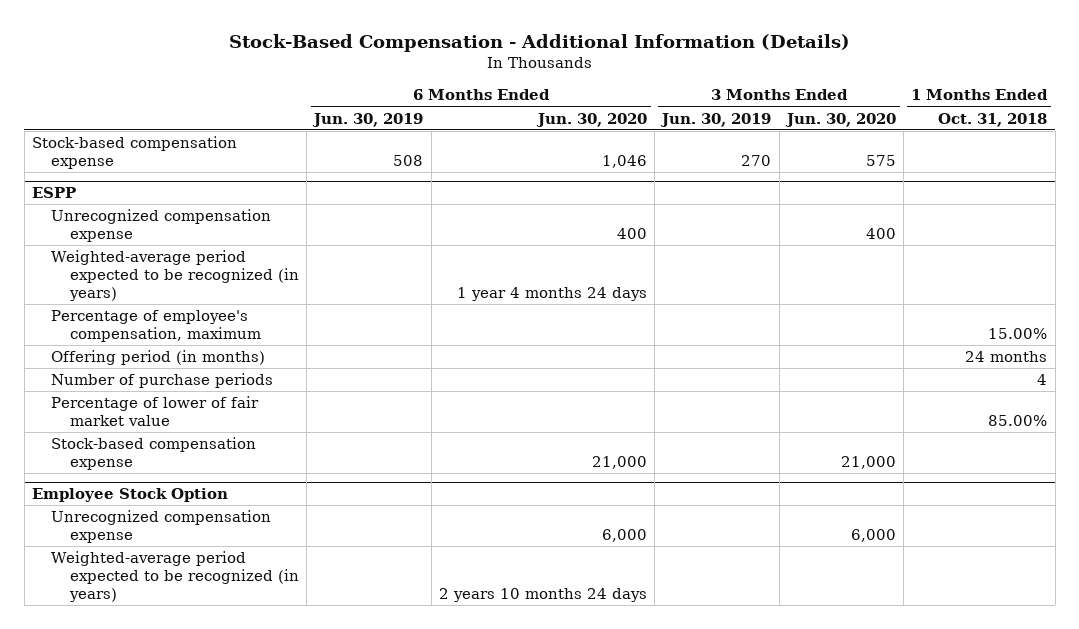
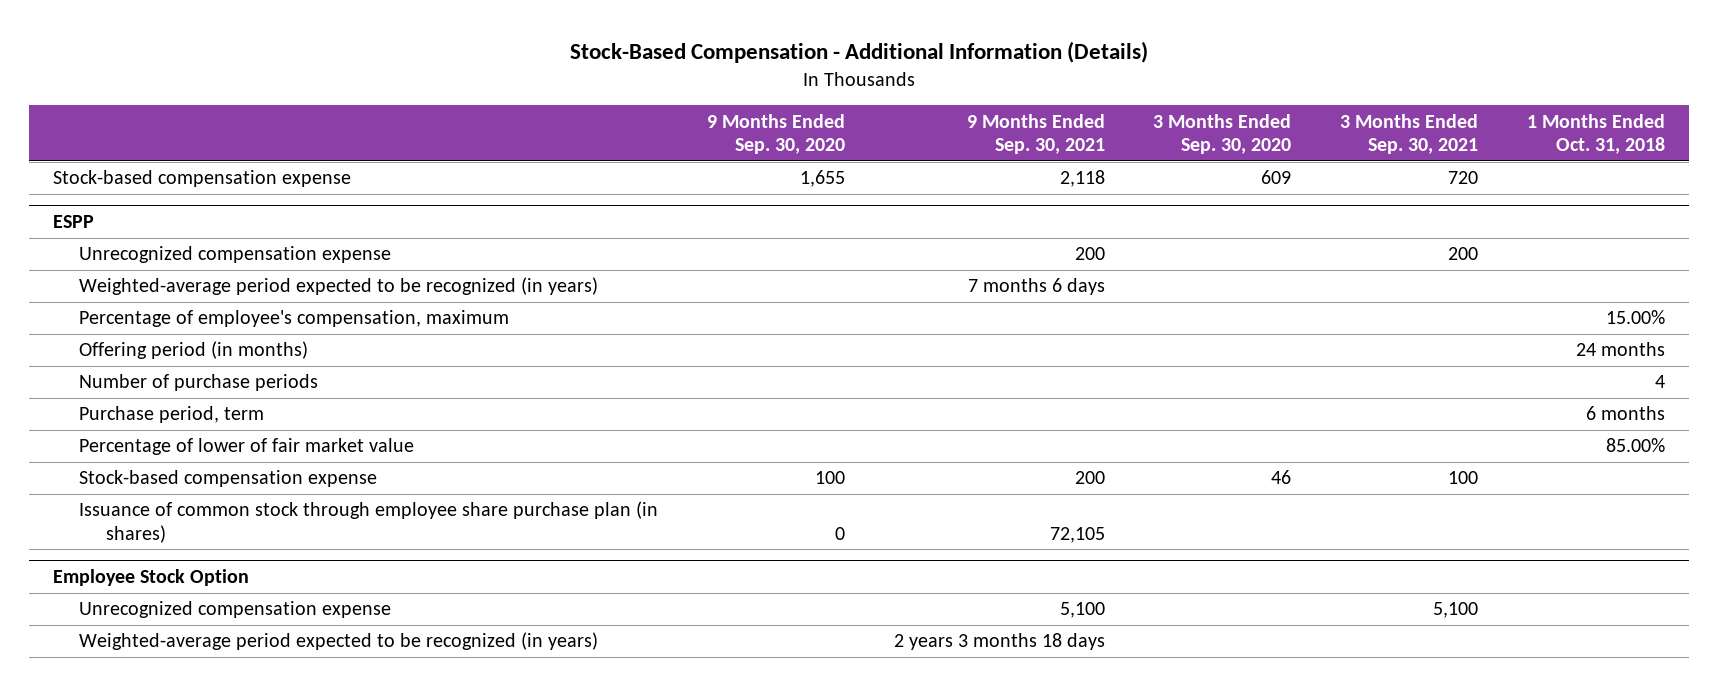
- | 6 Months Ended Jun. 30, 2019 | 6 Months Ended Jun. 30, 2020 | 3 Months Ended Jun. 30, 2019 | 3 Months Ended Jun. 30, 2020 | 1 Months Ended Oct. 31, 2018
+ | 9 Months Ended Sep. 30, 2020 | 9 Months Ended Sep. 30, 2021 | 3 Months Ended Sep. 30, 2020 | 3 Months Ended Sep. 30, 2021 | 1 Months Ended Oct. 31, 2018
@ ESPP
+ Purchase period, term | | | | | 6 months
+ Issuance of common stock through employee share purchase plan (in shares) | 0 | 72,105 | | |

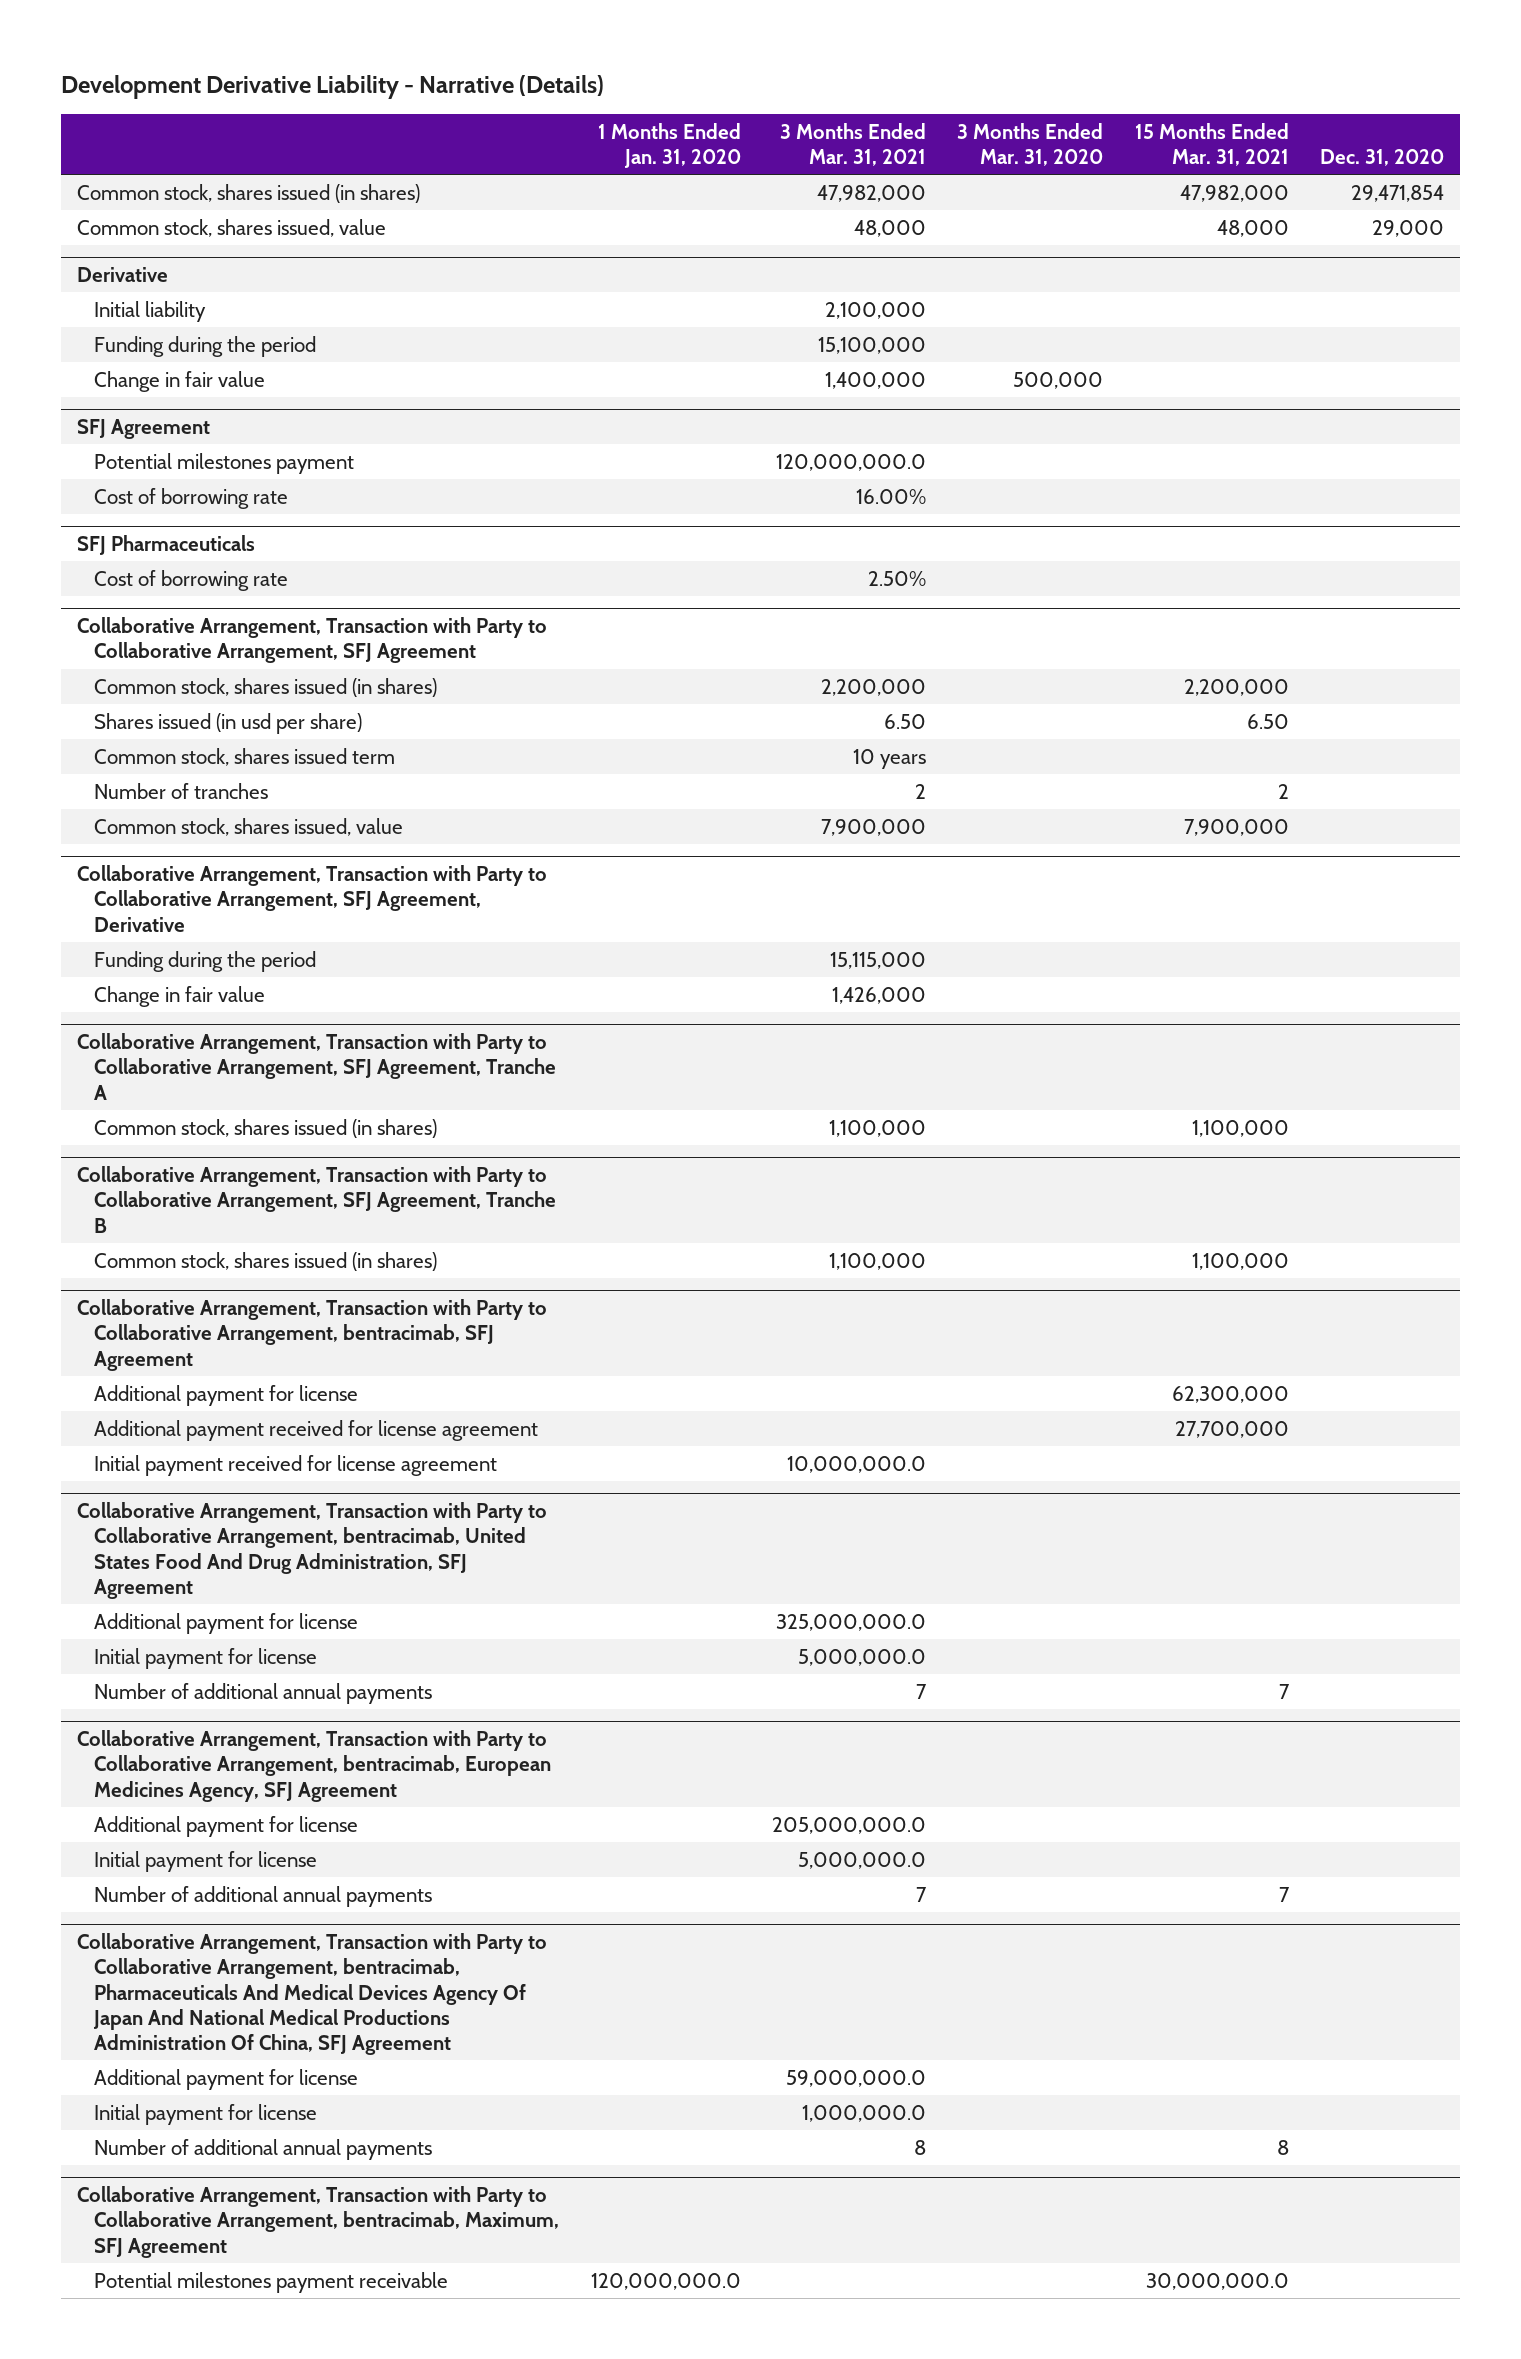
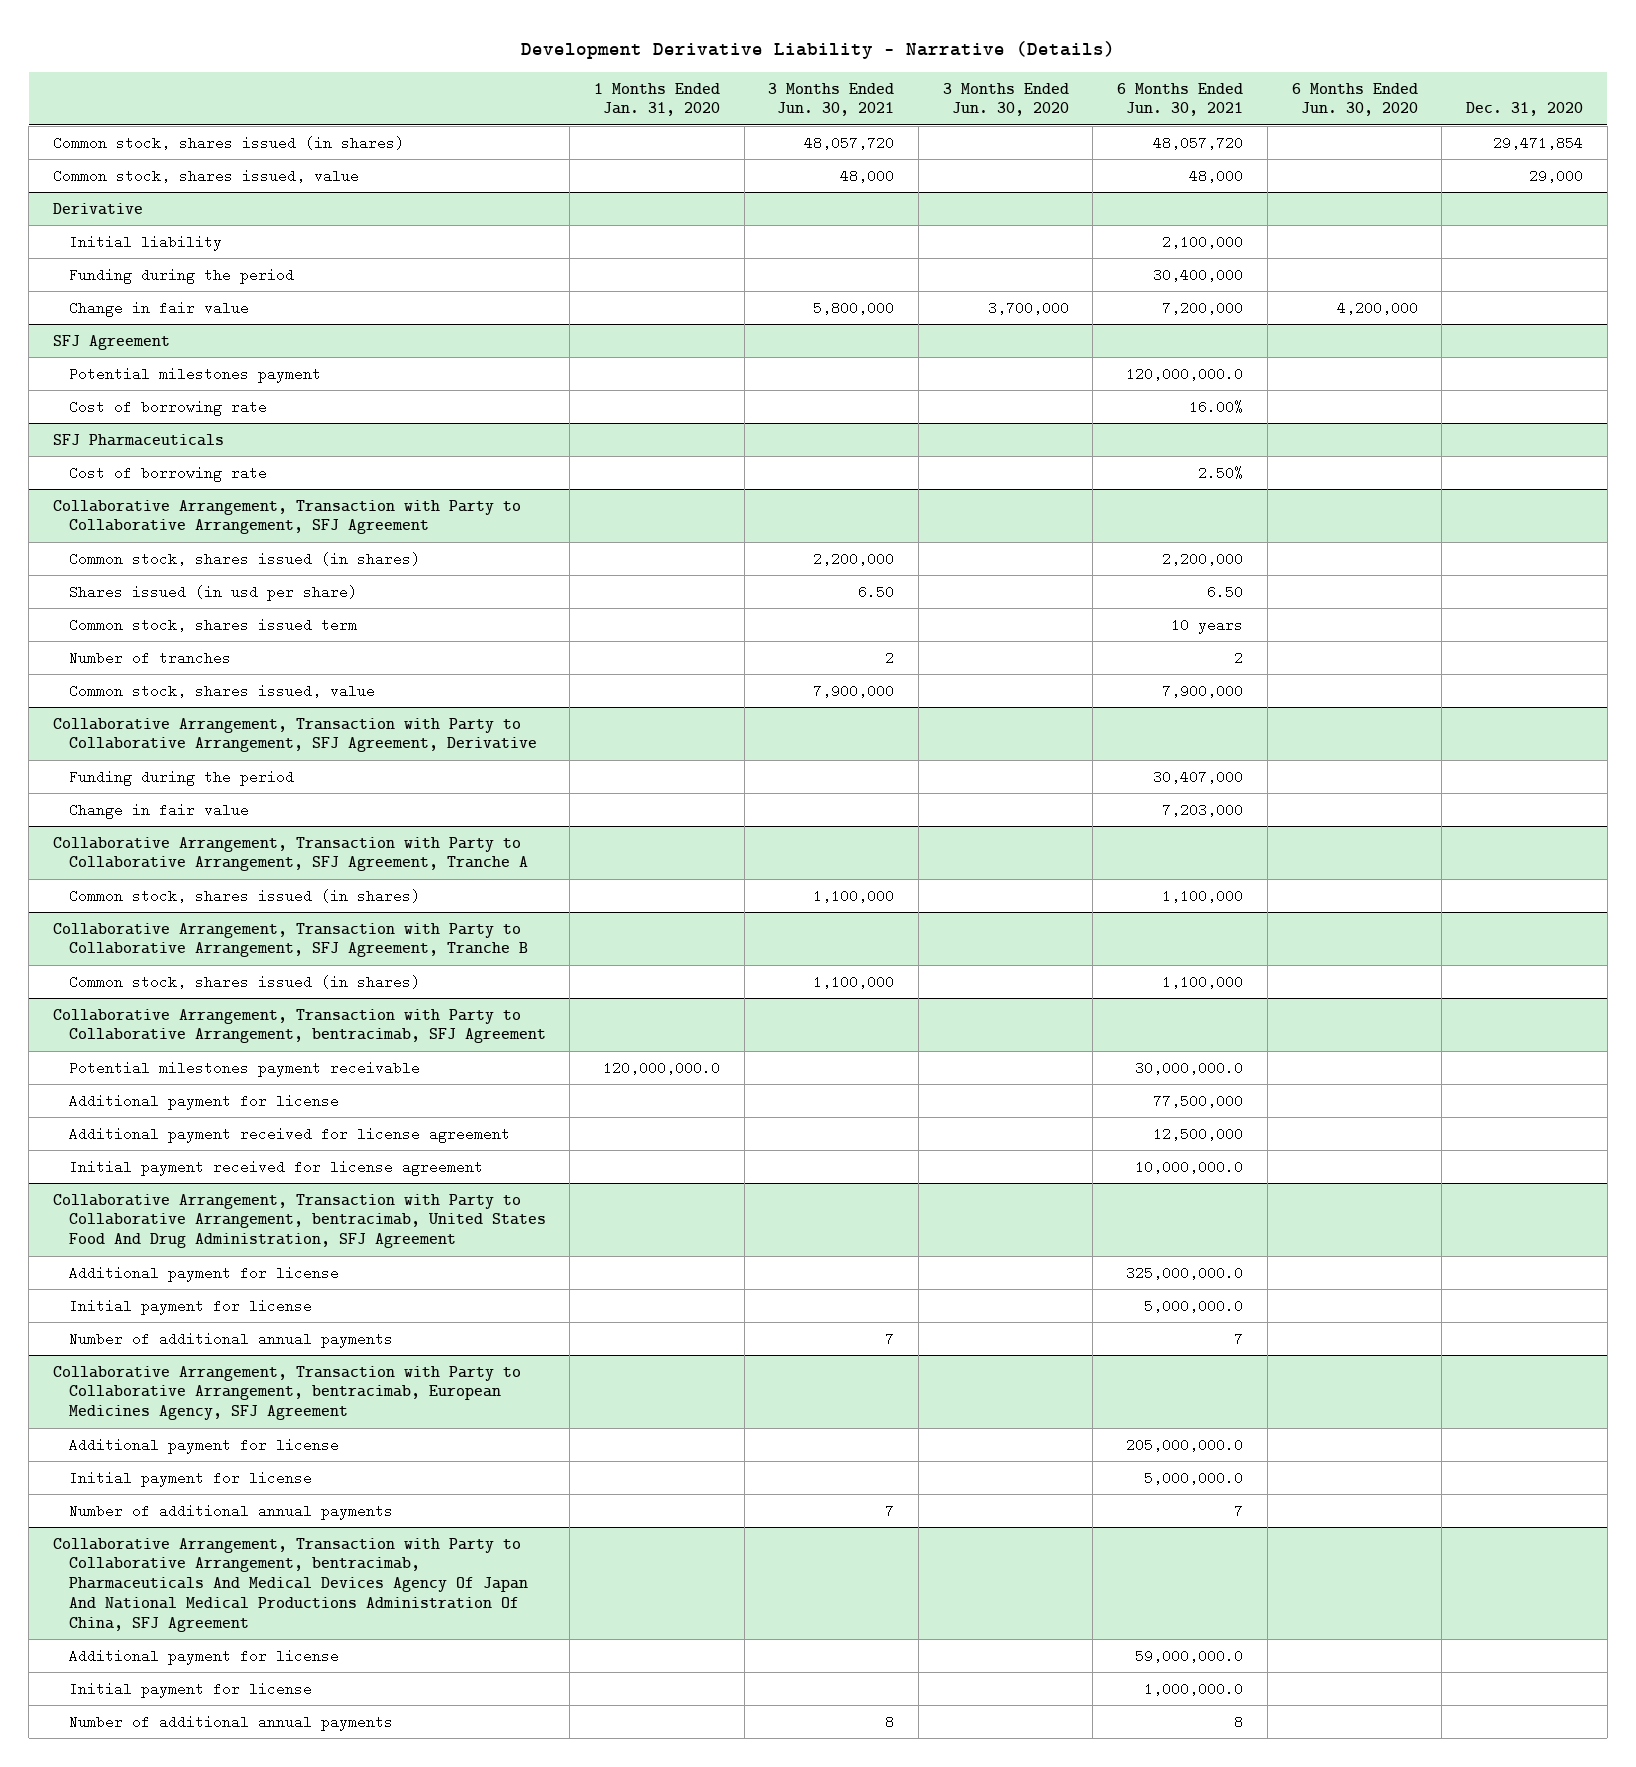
- | 1 Months Ended Jan. 31, 2020 | 3 Months Ended Mar. 31, 2021 | 3 Months Ended Mar. 31, 2020 | 15 Months Ended Mar. 31, 2021 | Dec. 31, 2020
+ | 1 Months Ended Jan. 31, 2020 | 3 Months Ended Jun. 30, 2021 | 3 Months Ended Jun. 30, 2020 | 6 Months Ended Jun. 30, 2021 | 6 Months Ended Jun. 30, 2020 | Dec. 31, 2020
@ Collaborative Arrangement, Transaction with Party to Collaborative Arrangement, bentracimab, SFJ Agreement
+ Potential milestones payment receivable | 120,000,000.0 | | | 30,000,000.0 | |
- Collaborative Arrangement, Transaction with Party to Collaborative Arrangement, bentracimab, Maximum, SFJ Agreement
- Potential milestones payment receivable | 120,000,000.0 | | | 30,000,000.0 |

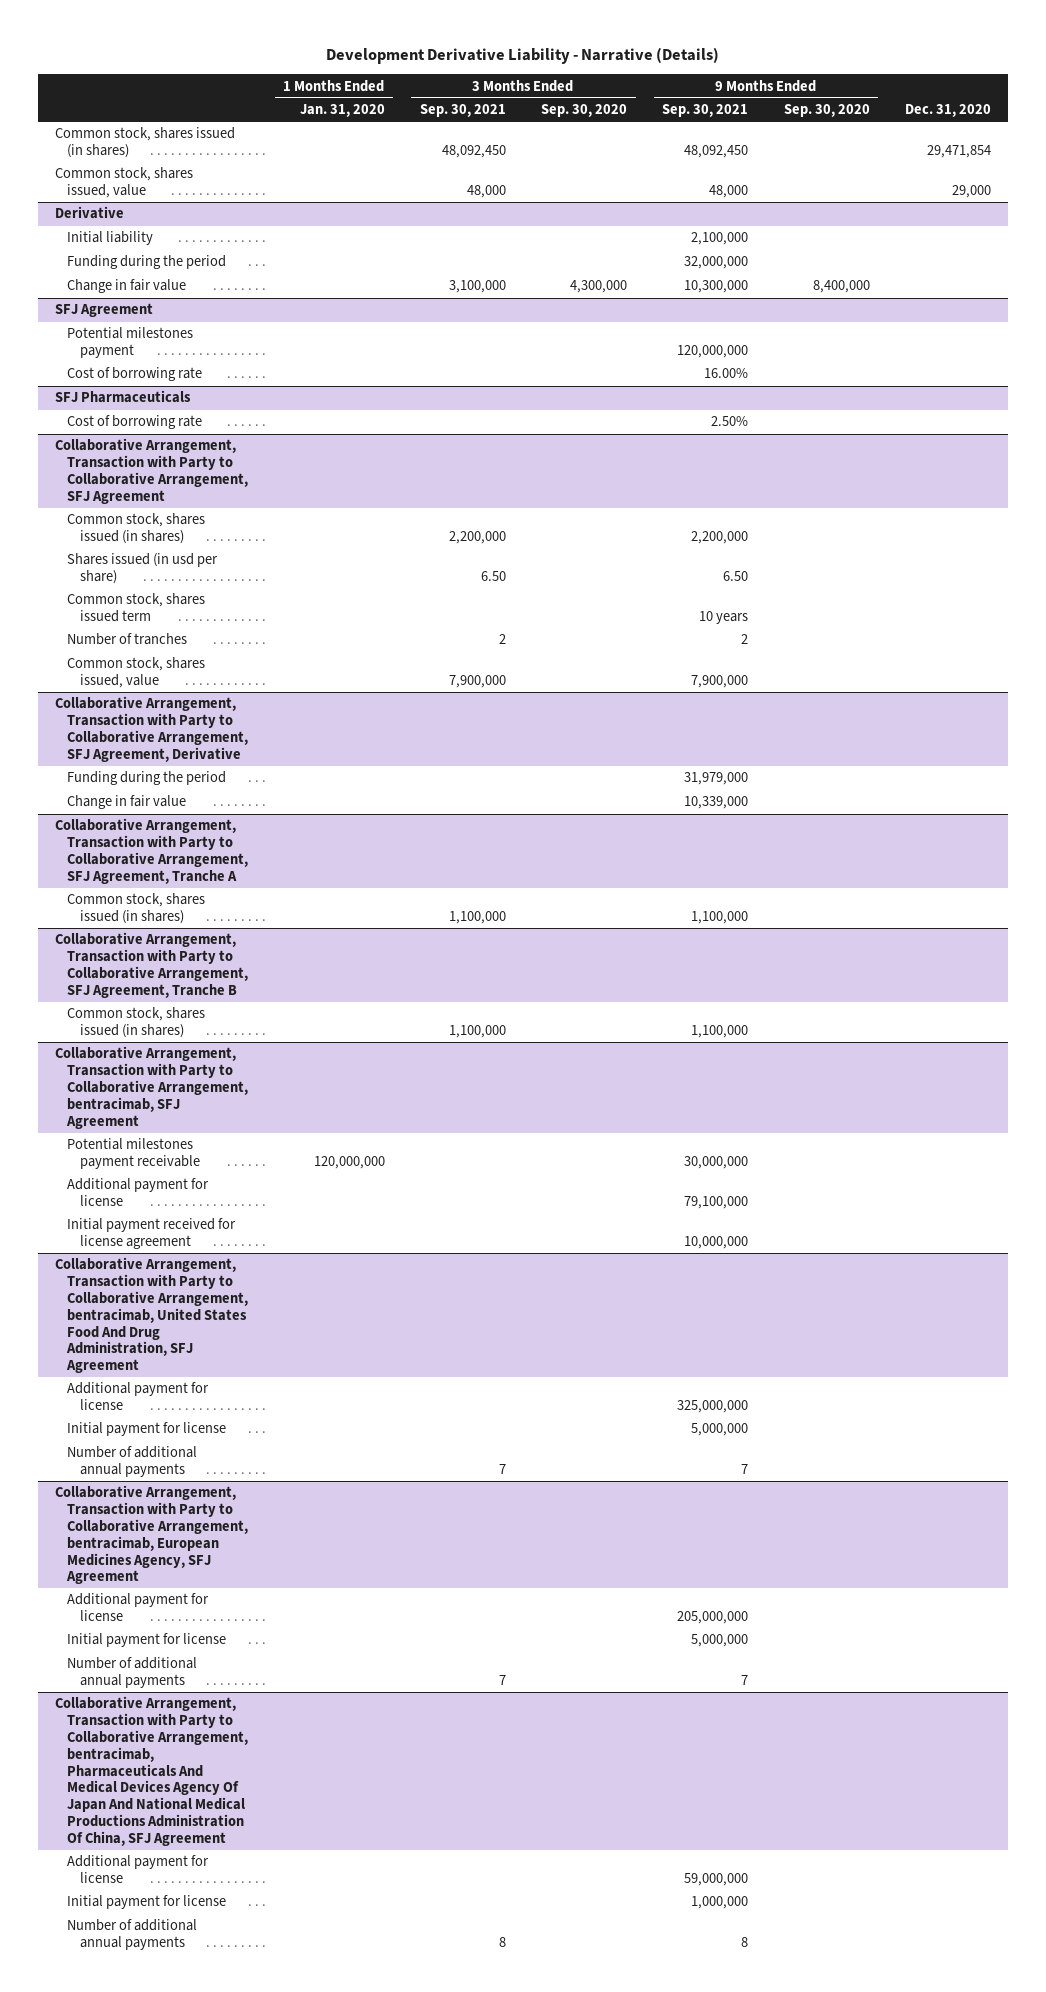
- | 1 Months Ended Jan. 31, 2020 | 3 Months Ended Jun. 30, 2021 | 3 Months Ended Jun. 30, 2020 | 6 Months Ended Jun. 30, 2021 | 6 Months Ended Jun. 30, 2020 | Dec. 31, 2020
+ | 1 Months Ended Jan. 31, 2020 | 3 Months Ended Sep. 30, 2021 | 3 Months Ended Sep. 30, 2020 | 9 Months Ended Sep. 30, 2021 | 9 Months Ended Sep. 30, 2020 | Dec. 31, 2020
@ Collaborative Arrangement, Transaction with Party to Collaborative Arrangement, bentracimab, SFJ Agreement
- Potential milestones payment receivable | 120,000,000.0 | | | 30,000,000.0 | |
+ Potential milestones payment receivable | 120,000,000 | | | 30,000,000 | |
- Additional payment received for license agreement | | | | 12,500,000 | |

